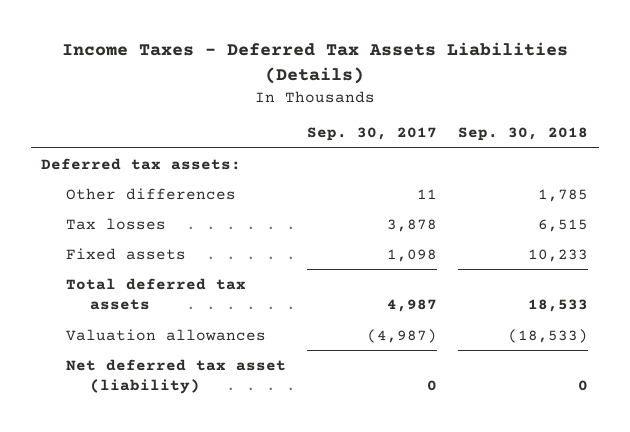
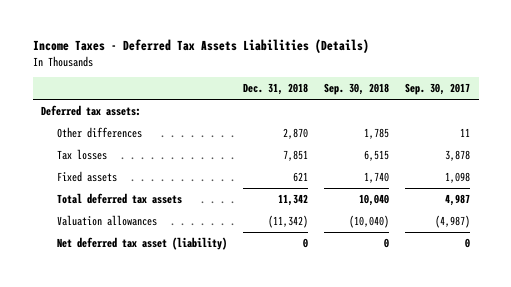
- | Sep. 30, 2017 | Sep. 30, 2018
+ | Dec. 31, 2018 | Sep. 30, 2018 | Sep. 30, 2017
- Fixed assets | 1,098 | 10,233
- Total deferred tax assets | 4,987 | 18,533
- Valuation allowances | (4,987) | (18,533)
+ Fixed assets | 621 | 1,740 | 1,098
+ Total deferred tax assets | 11,342 | 10,040 | 4,987
+ Valuation allowances | (11,342) | (10,040) | (4,987)

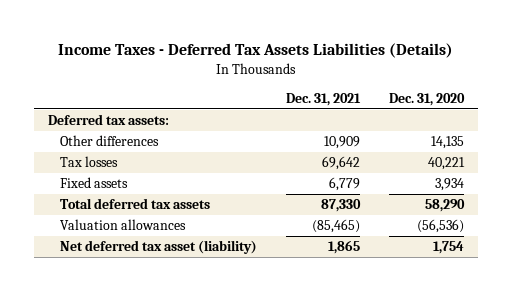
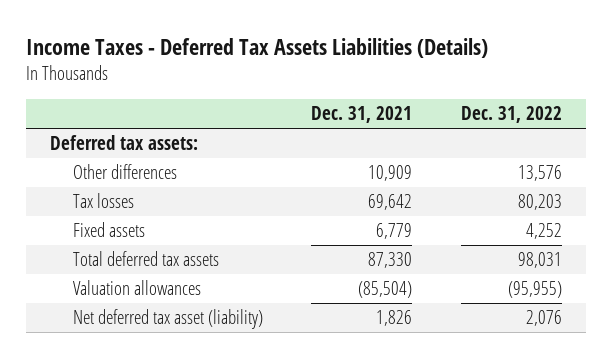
- | Dec. 31, 2021 | Dec. 31, 2020
+ | Dec. 31, 2021 | Dec. 31, 2022
- Valuation allowances | (85,465) | (56,536)
- Net deferred tax asset (liability) | 1,865 | 1,754
+ Valuation allowances | (85,504) | (95,955)
+ Net deferred tax asset (liability) | 1,826 | 2,076

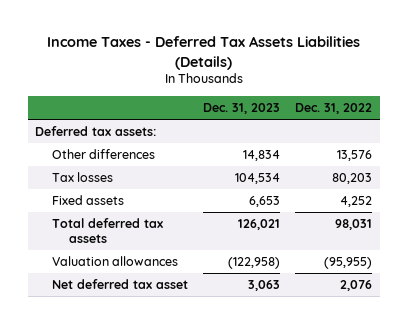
- | Dec. 31, 2021 | Dec. 31, 2022
+ | Dec. 31, 2023 | Dec. 31, 2022
- Net deferred tax asset (liability) | 1,826 | 2,076
+ Net deferred tax asset | 3,063 | 2,076

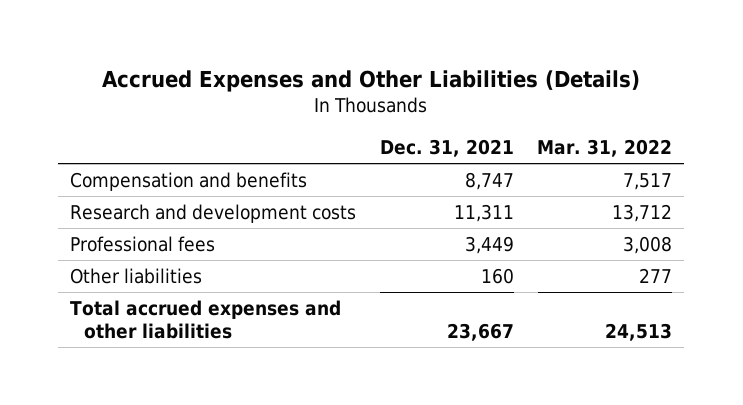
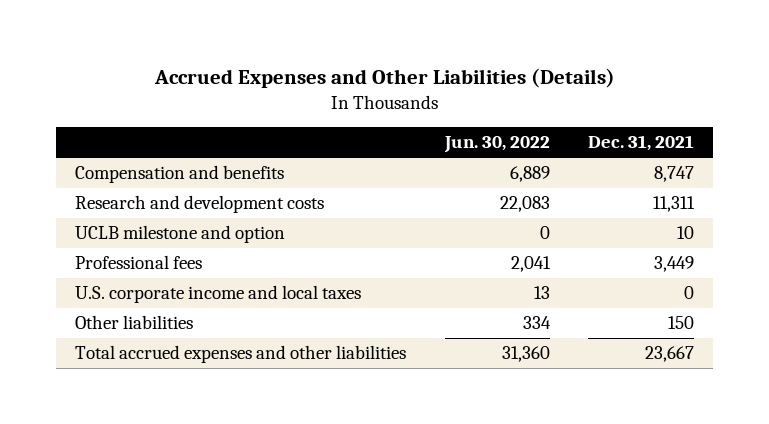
- | Dec. 31, 2021 | Mar. 31, 2022
+ | Jun. 30, 2022 | Dec. 31, 2021
+ UCLB milestone and option | 0 | 10
- Other liabilities | 160 | 277
+ U.S. corporate income and local taxes | 13 | 0
+ Other liabilities | 334 | 150

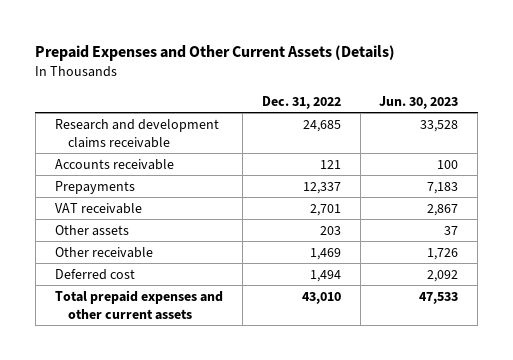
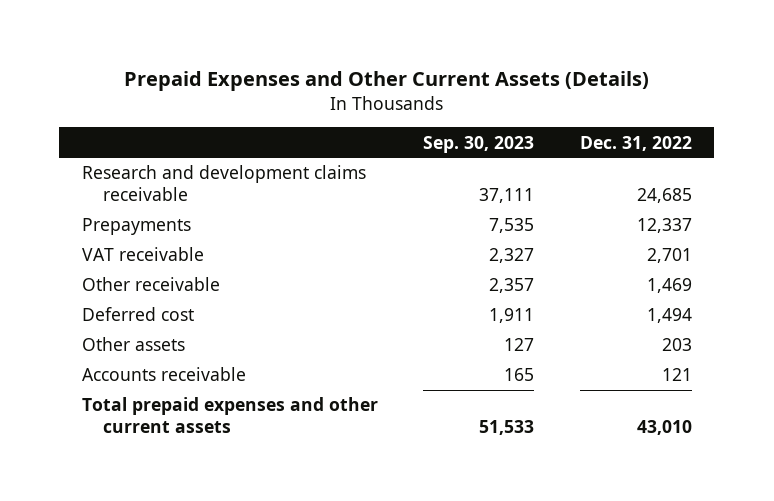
- | Dec. 31, 2022 | Jun. 30, 2023
+ | Sep. 30, 2023 | Dec. 31, 2022
moved down: Other assets | 127 | 203
moved down: Accounts receivable | 165 | 121

